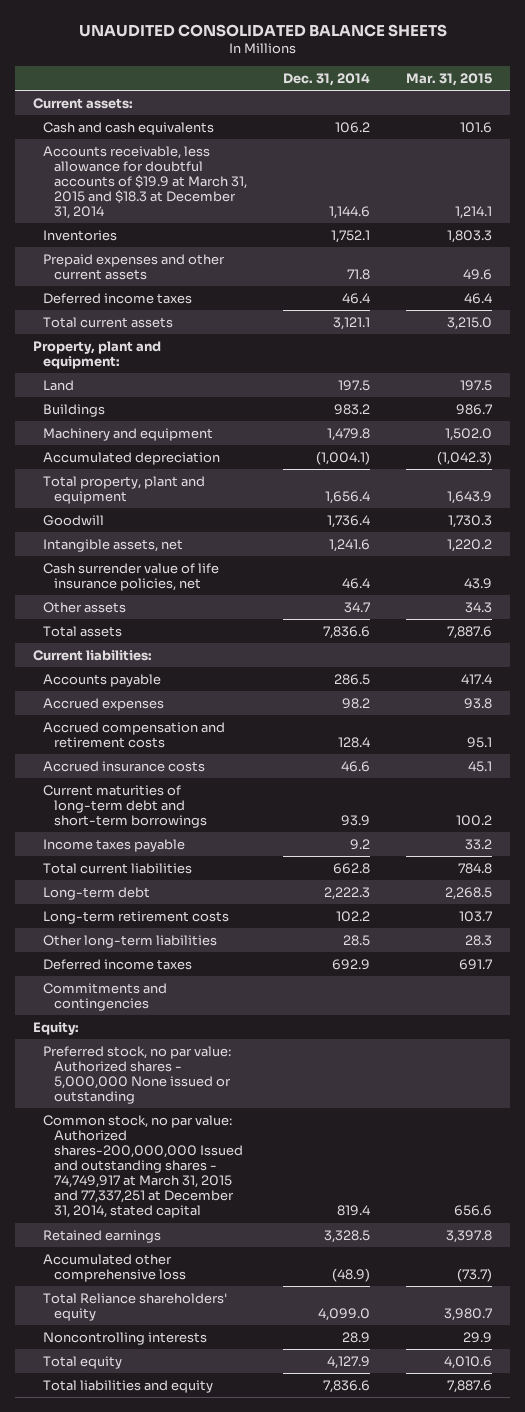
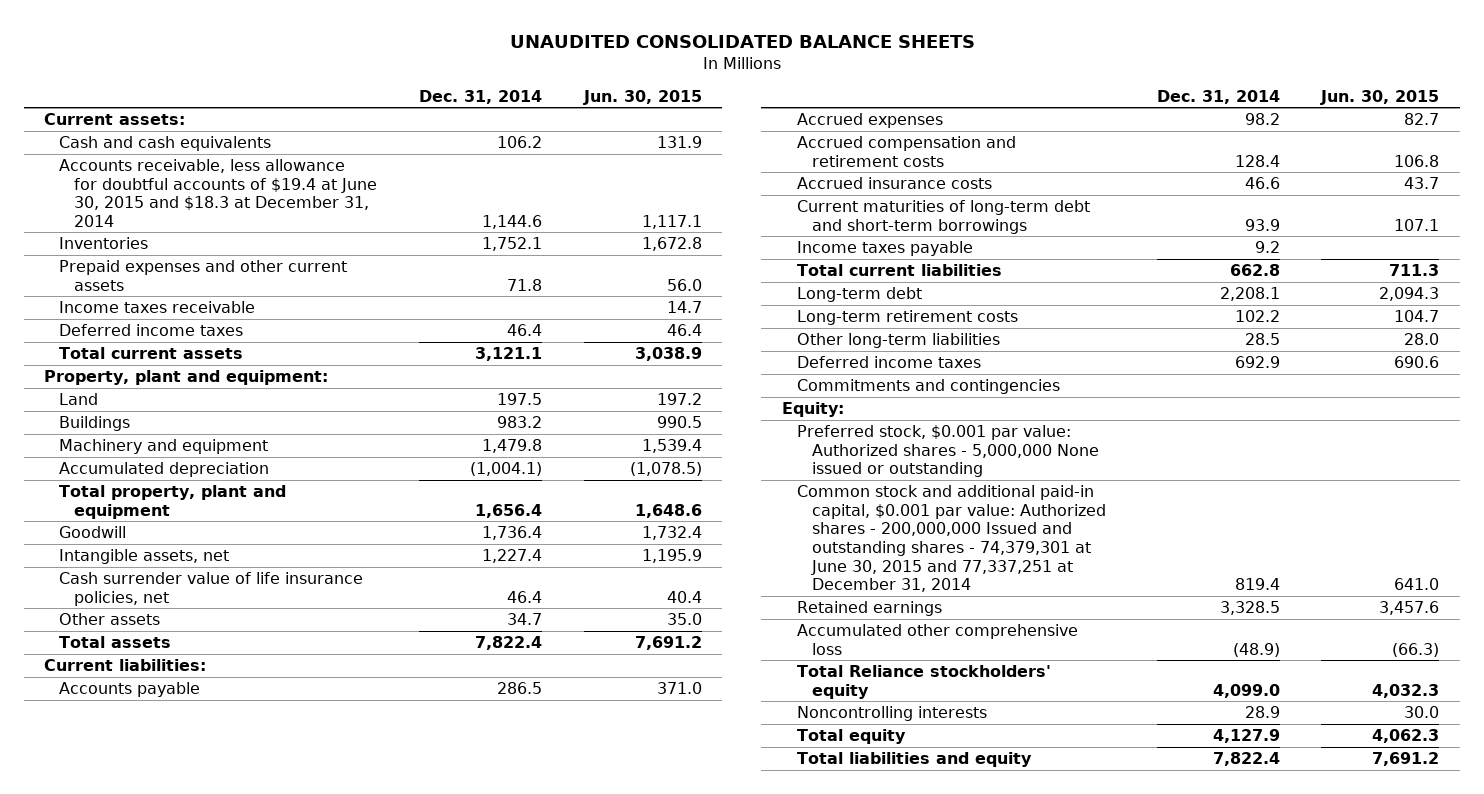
- | Dec. 31, 2014 | Mar. 31, 2015
+ | Dec. 31, 2014 | Jun. 30, 2015
- Accounts receivable, less allowance for doubtful accounts of $19.9 at March 31, 2015 and $18.3 at December 31, 2014 | 1,144.6 | 1,214.1
+ Accounts receivable, less allowance for doubtful accounts of $19.4 at June 30, 2015 and $18.3 at December 31, 2014 | 1,144.6 | 1,117.1
+ Income taxes receivable | | 14.7
- Intangible assets, net | 1,241.6 | 1,220.2
+ Intangible assets, net | 1,227.4 | 1,195.9
- Total assets | 7,836.6 | 7,887.6
+ Total assets | 7,822.4 | 7,691.2
- Long-term debt | 2,222.3 | 2,268.5
+ Long-term debt | 2,208.1 | 2,094.3
- Preferred stock, no par value: Authorized shares - 5,000,000 None issued or outstanding
- Common stock, no par value: Authorized shares-200,000,000 Issued and outstanding shares - 74,749,917 at March 31, 2015 and 77,337,251 at December 31, 2014, stated capital | 819.4 | 656.6
+ Preferred stock, $0.001 par value: Authorized shares - 5,000,000 None issued or outstanding
+ Common stock and additional paid-in capital, $0.001 par value: Authorized shares - 200,000,000 Issued and outstanding shares - 74,379,301 at June 30, 2015 and 77,337,251 at December 31, 2014 | 819.4 | 641.0
- Total Reliance shareholders' equity | 4,099.0 | 3,980.7
+ Total Reliance stockholders' equity | 4,099.0 | 4,032.3
- Total liabilities and equity | 7,836.6 | 7,887.6
+ Total liabilities and equity | 7,822.4 | 7,691.2

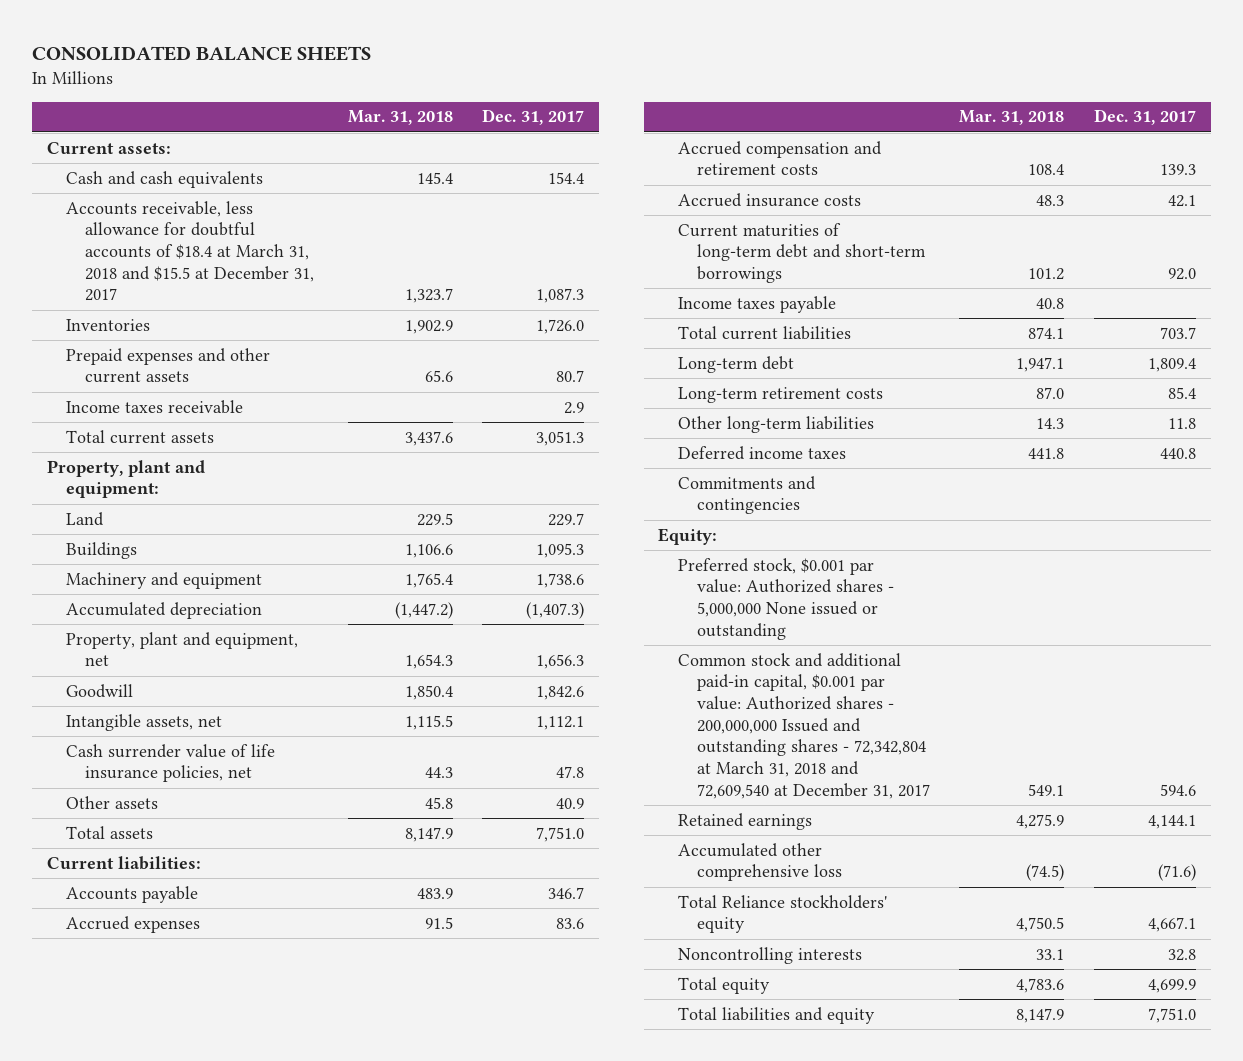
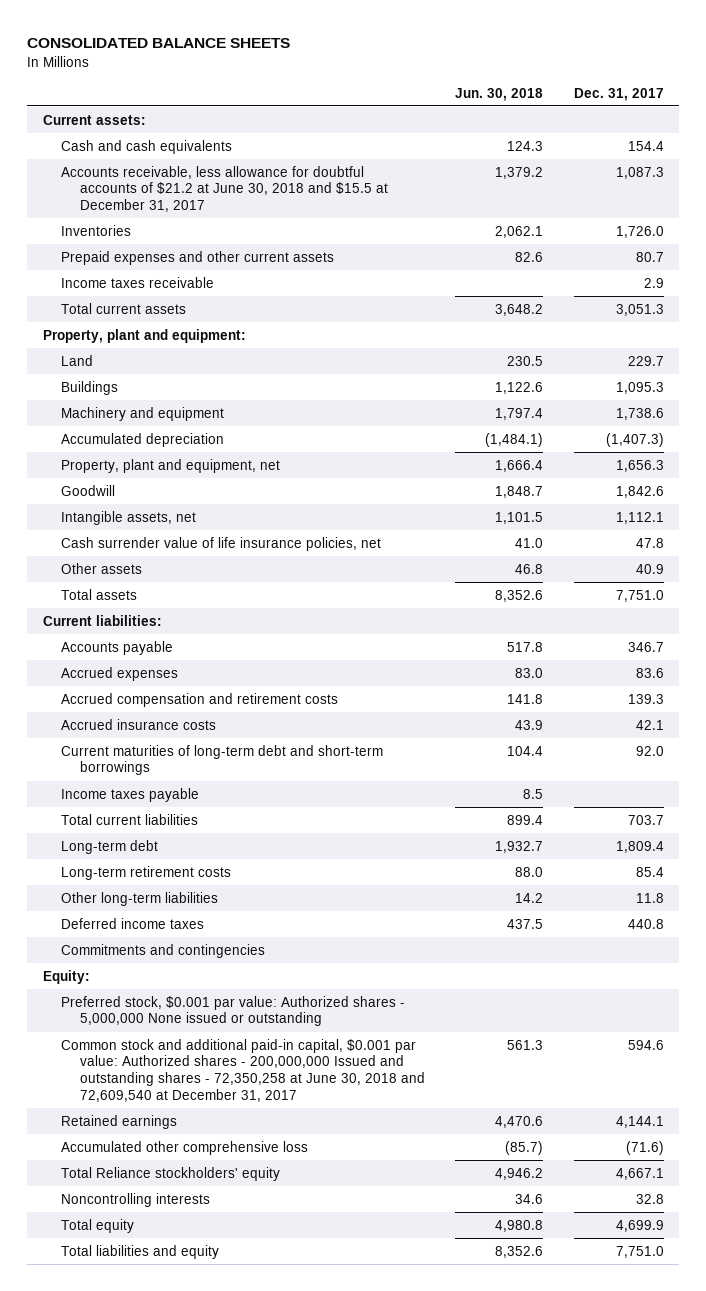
- | Mar. 31, 2018 | Dec. 31, 2017
+ | Jun. 30, 2018 | Dec. 31, 2017
- Accounts receivable, less allowance for doubtful accounts of $18.4 at March 31, 2018 and $15.5 at December 31, 2017 | 1,323.7 | 1,087.3
+ Accounts receivable, less allowance for doubtful accounts of $21.2 at June 30, 2018 and $15.5 at December 31, 2017 | 1,379.2 | 1,087.3
- Common stock and additional paid-in capital, $0.001 par value: Authorized shares - 200,000,000 Issued and outstanding shares - 72,342,804 at March 31, 2018 and 72,609,540 at December 31, 2017 | 549.1 | 594.6
+ Common stock and additional paid-in capital, $0.001 par value: Authorized shares - 200,000,000 Issued and outstanding shares - 72,350,258 at June 30, 2018 and 72,609,540 at December 31, 2017 | 561.3 | 594.6

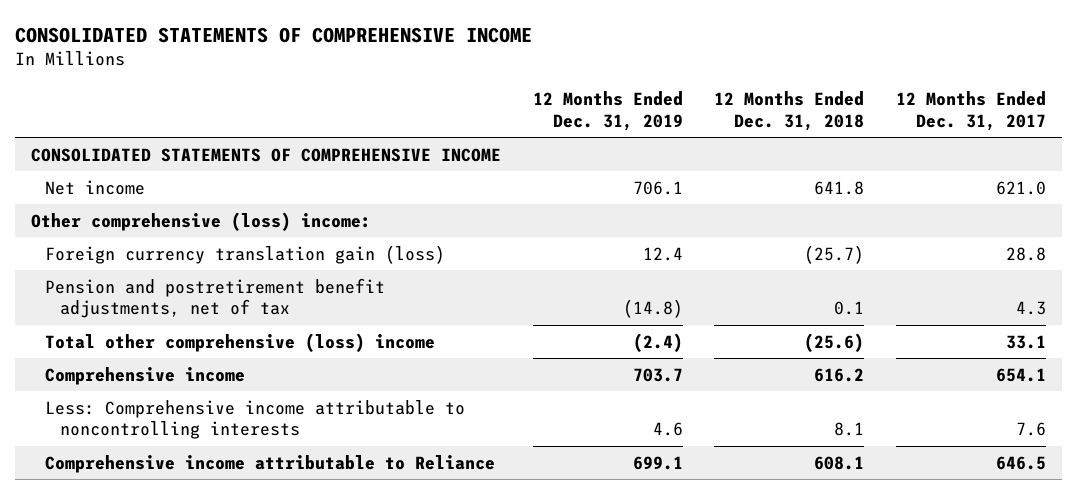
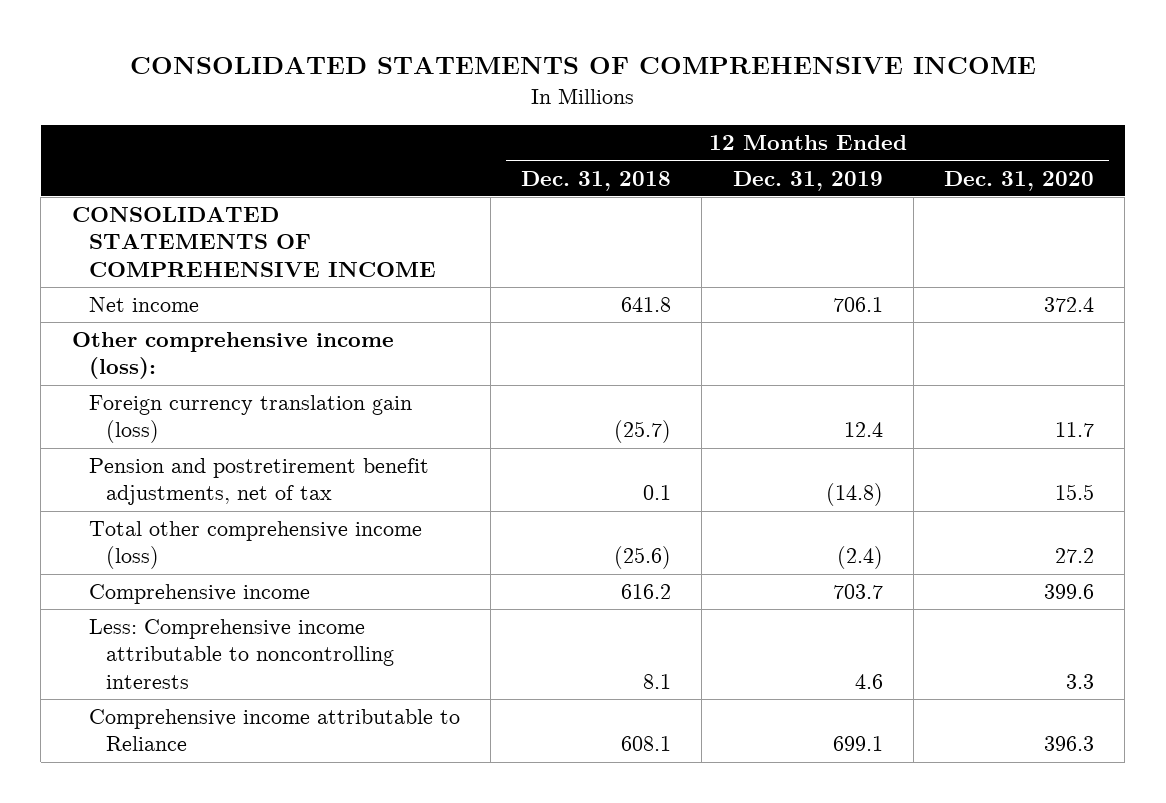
- | 12 Months Ended Dec. 31, 2019 | 12 Months Ended Dec. 31, 2018 | 12 Months Ended Dec. 31, 2017
+ | 12 Months Ended Dec. 31, 2018 | 12 Months Ended Dec. 31, 2019 | 12 Months Ended Dec. 31, 2020
- Other comprehensive (loss) income:
+ Other comprehensive income (loss):
- Total other comprehensive (loss) income | (2.4) | (25.6) | 33.1
+ Total other comprehensive income (loss) | (25.6) | (2.4) | 27.2

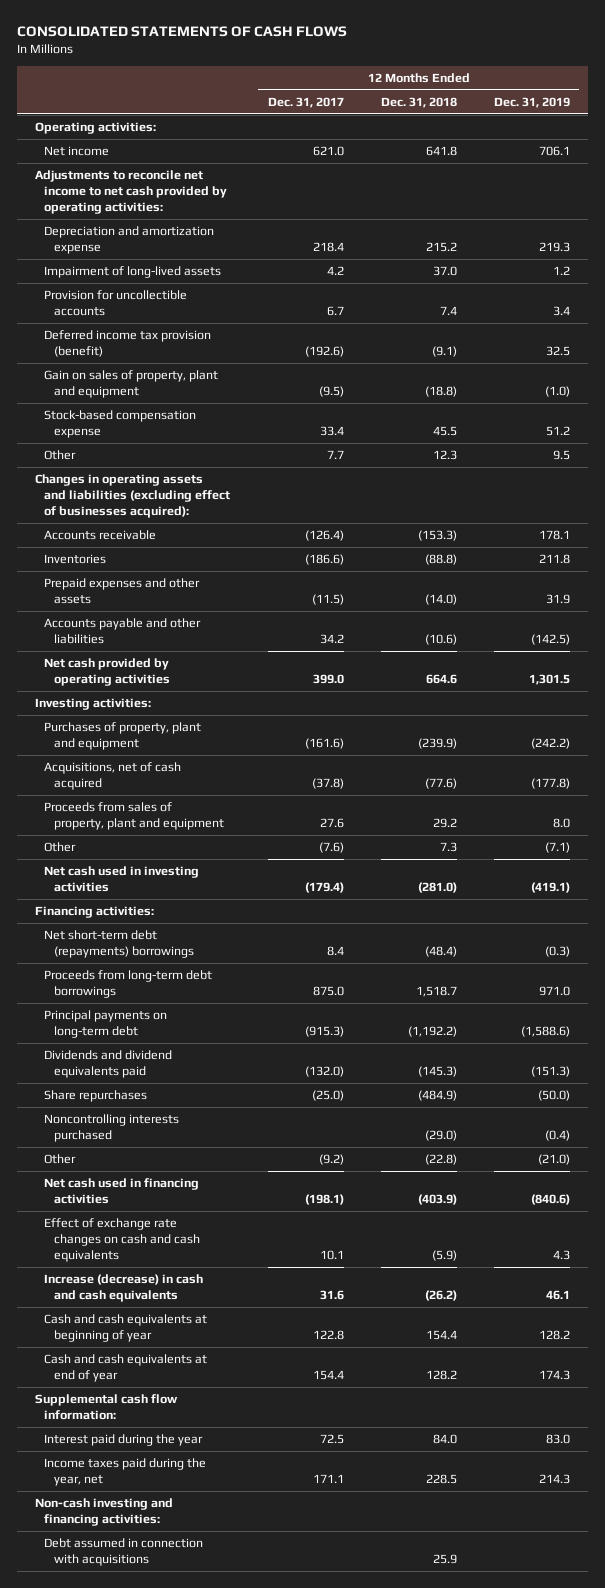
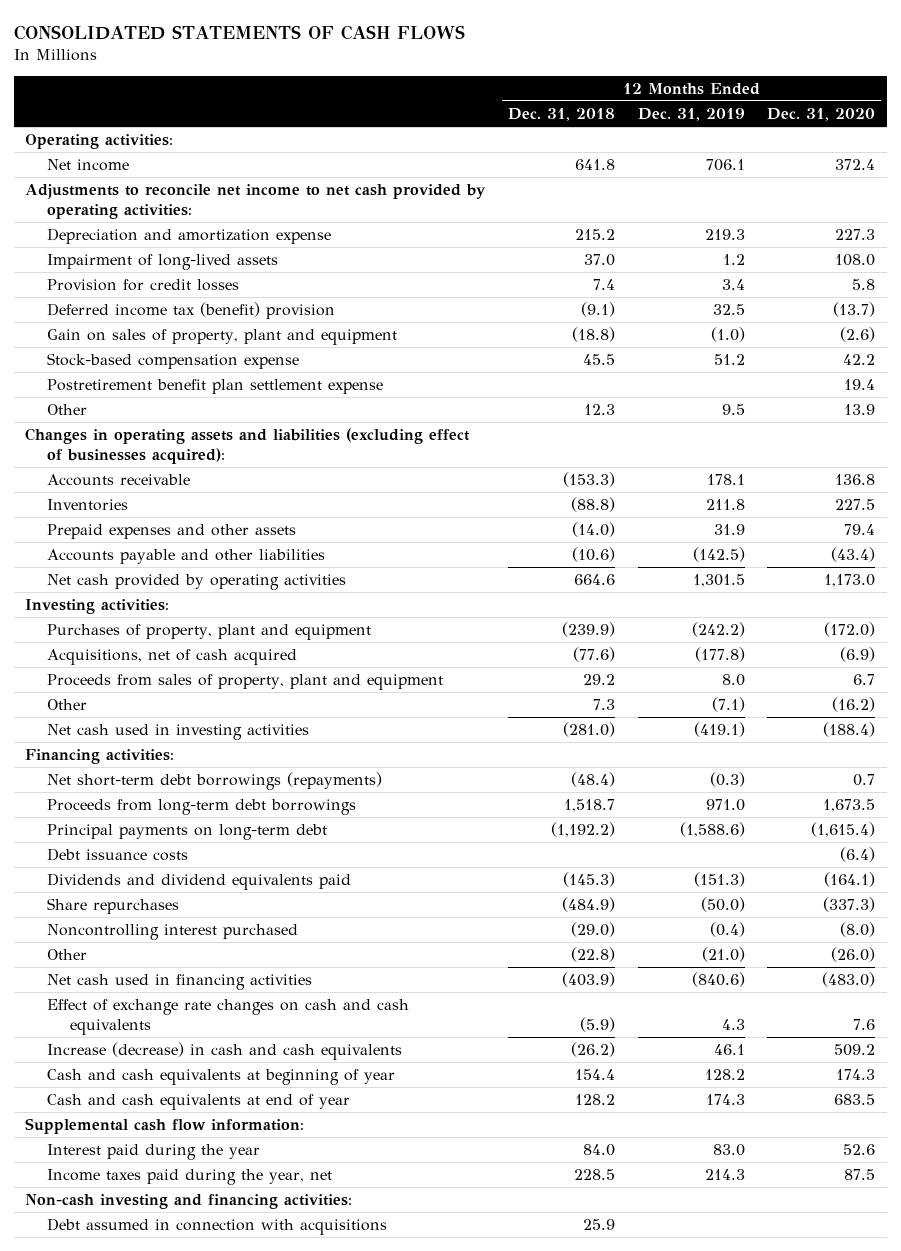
- | 12 Months Ended Dec. 31, 2017 | 12 Months Ended Dec. 31, 2018 | 12 Months Ended Dec. 31, 2019
+ | 12 Months Ended Dec. 31, 2018 | 12 Months Ended Dec. 31, 2019 | 12 Months Ended Dec. 31, 2020
- Provision for uncollectible accounts | 6.7 | 7.4 | 3.4
- Deferred income tax provision (benefit) | (192.6) | (9.1) | 32.5
+ Provision for credit losses | 7.4 | 3.4 | 5.8
+ Deferred income tax (benefit) provision | (9.1) | 32.5 | (13.7)
+ Postretirement benefit plan settlement expense | | | 19.4
- Net short-term debt (repayments) borrowings | 8.4 | (48.4) | (0.3)
+ Net short-term debt borrowings (repayments) | (48.4) | (0.3) | 0.7
+ Debt issuance costs | | | (6.4)
- Noncontrolling interests purchased | | (29.0) | (0.4)
+ Noncontrolling interest purchased | (29.0) | (0.4) | (8.0)

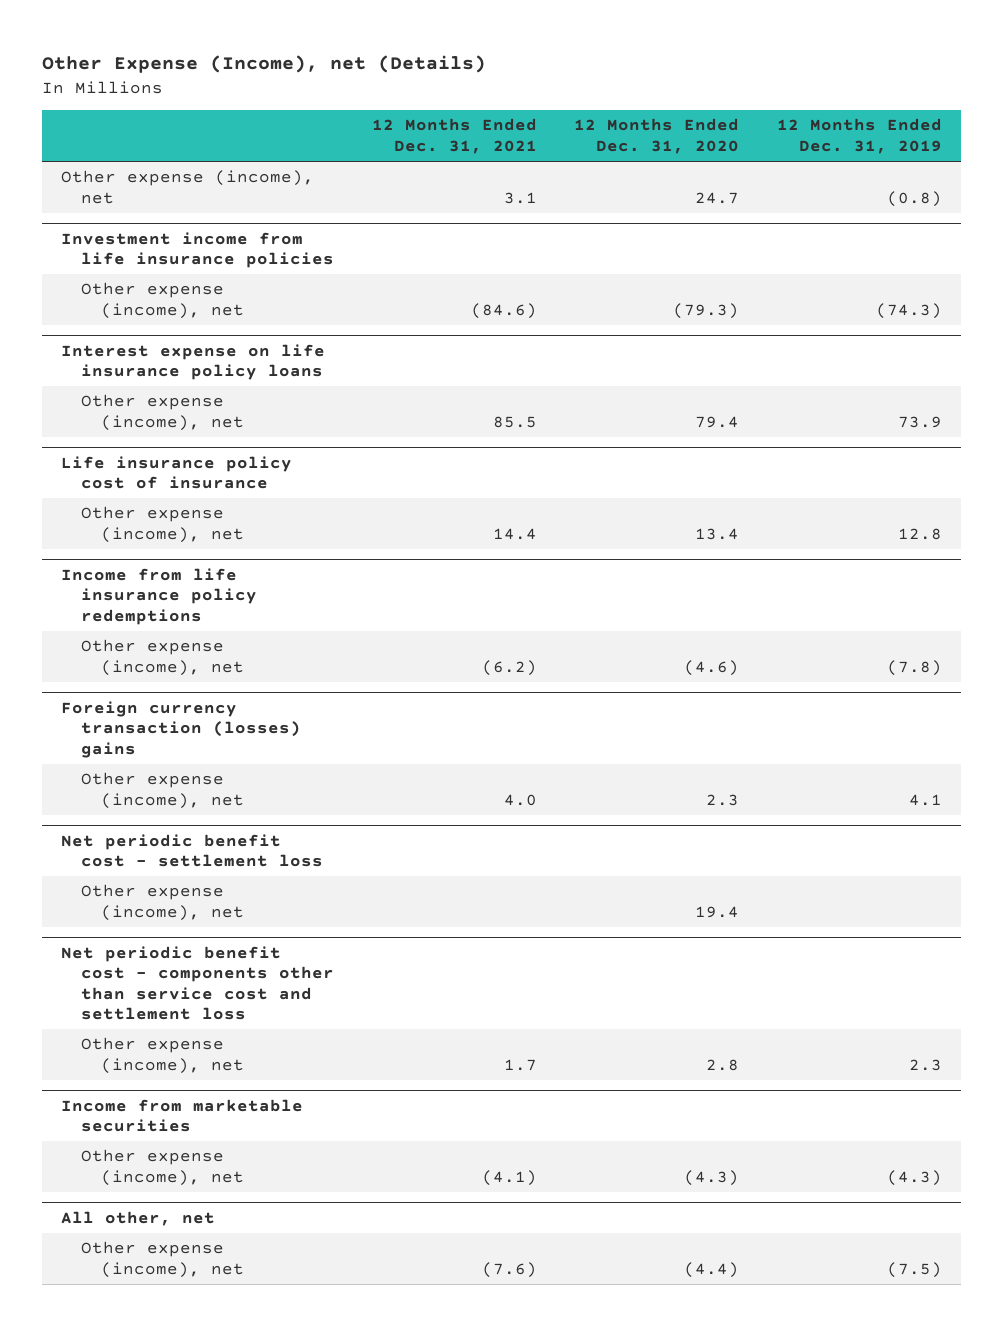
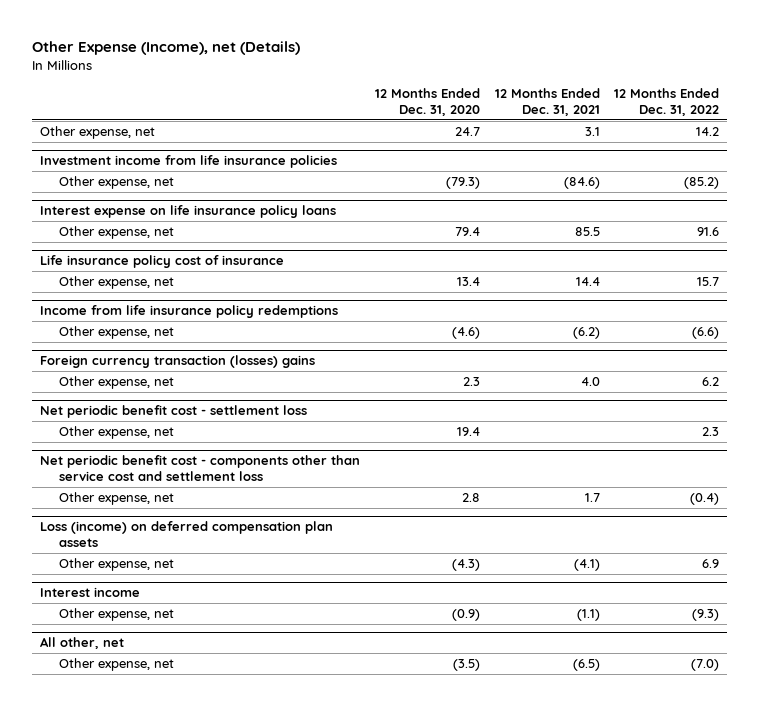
- | 12 Months Ended Dec. 31, 2021 | 12 Months Ended Dec. 31, 2020 | 12 Months Ended Dec. 31, 2019
+ | 12 Months Ended Dec. 31, 2020 | 12 Months Ended Dec. 31, 2021 | 12 Months Ended Dec. 31, 2022
- Other expense (income), net | 3.1 | 24.7 | (0.8)
+ Other expense, net | 24.7 | 3.1 | 14.2
@ Investment income from life insurance policies
- Other expense (income), net | (84.6) | (79.3) | (74.3)
+ Other expense, net | (79.3) | (84.6) | (85.2)
@ Interest expense on life insurance policy loans
- Other expense (income), net | 85.5 | 79.4 | 73.9
+ Other expense, net | 79.4 | 85.5 | 91.6
@ Life insurance policy cost of insurance
- Other expense (income), net | 14.4 | 13.4 | 12.8
+ Other expense, net | 13.4 | 14.4 | 15.7
@ Income from life insurance policy redemptions
- Other expense (income), net | (6.2) | (4.6) | (7.8)
+ Other expense, net | (4.6) | (6.2) | (6.6)
@ Foreign currency transaction (losses) gains
- Other expense (income), net | 4.0 | 2.3 | 4.1
+ Other expense, net | 2.3 | 4.0 | 6.2
@ Net periodic benefit cost - settlement loss
- Other expense (income), net | | 19.4 |
+ Other expense, net | 19.4 | | 2.3
@ Net periodic benefit cost - components other than service cost and settlement loss
- Other expense (income), net | 1.7 | 2.8 | 2.3
- Income from marketable securities
- Other expense (income), net | (4.1) | (4.3) | (4.3)
@ Net periodic benefit cost - components other than service cost and settlement loss
+ Other expense, net | 2.8 | 1.7 | (0.4)
+ Loss (income) on deferred compensation plan assets
+ Other expense, net | (4.3) | (4.1) | 6.9
+ Interest income
+ Other expense, net | (0.9) | (1.1) | (9.3)
@ All other, net
- Other expense (income), net | (7.6) | (4.4) | (7.5)
+ Other expense, net | (3.5) | (6.5) | (7.0)

